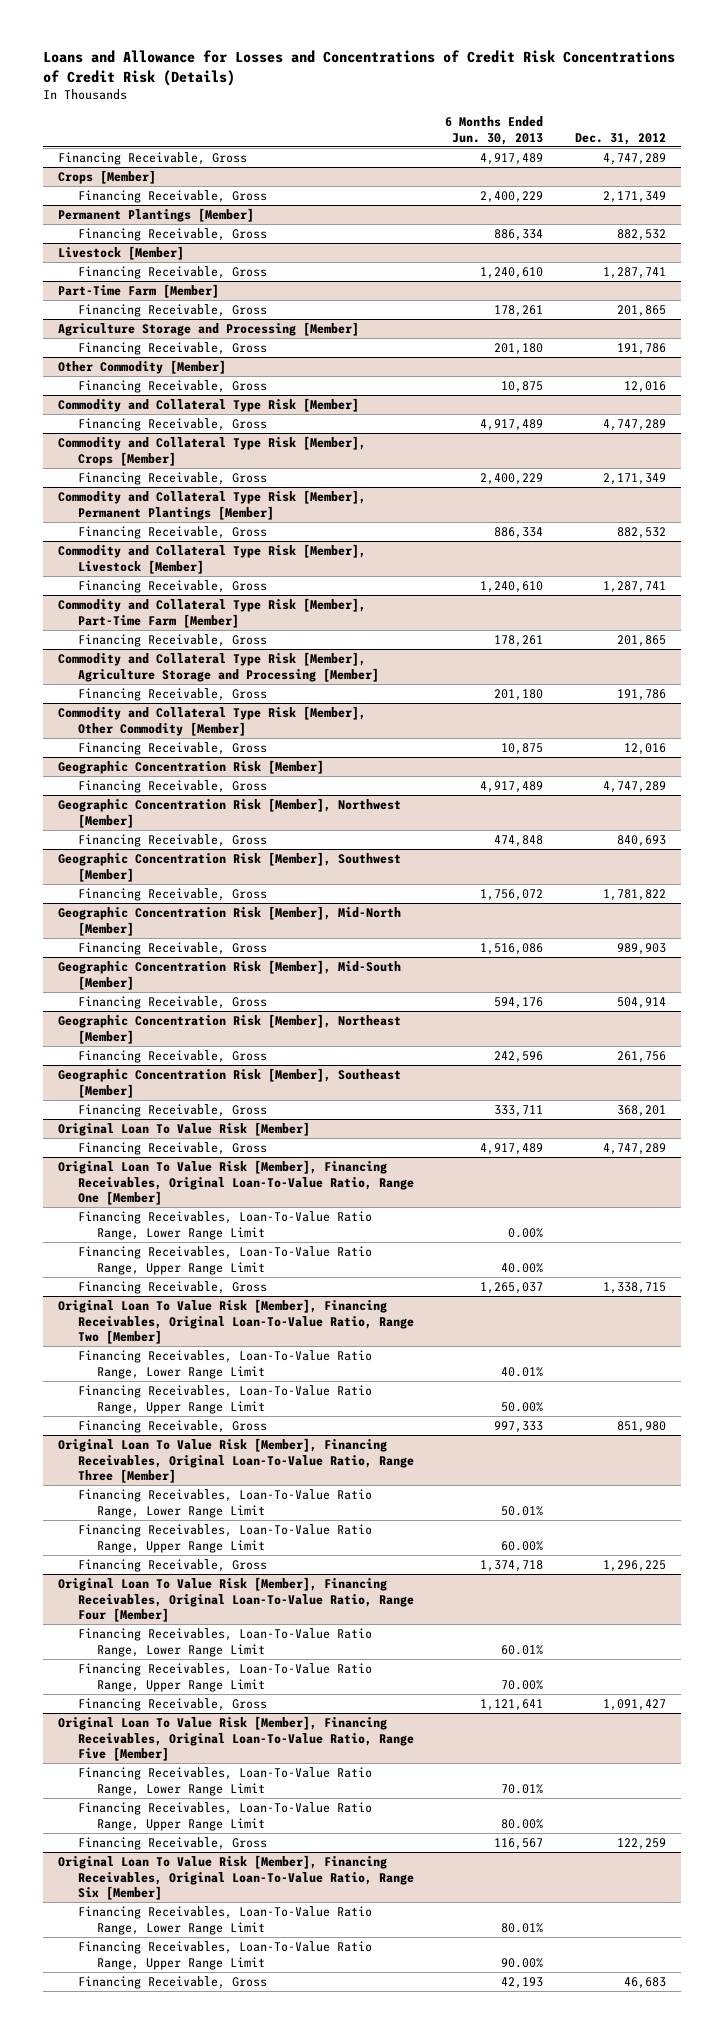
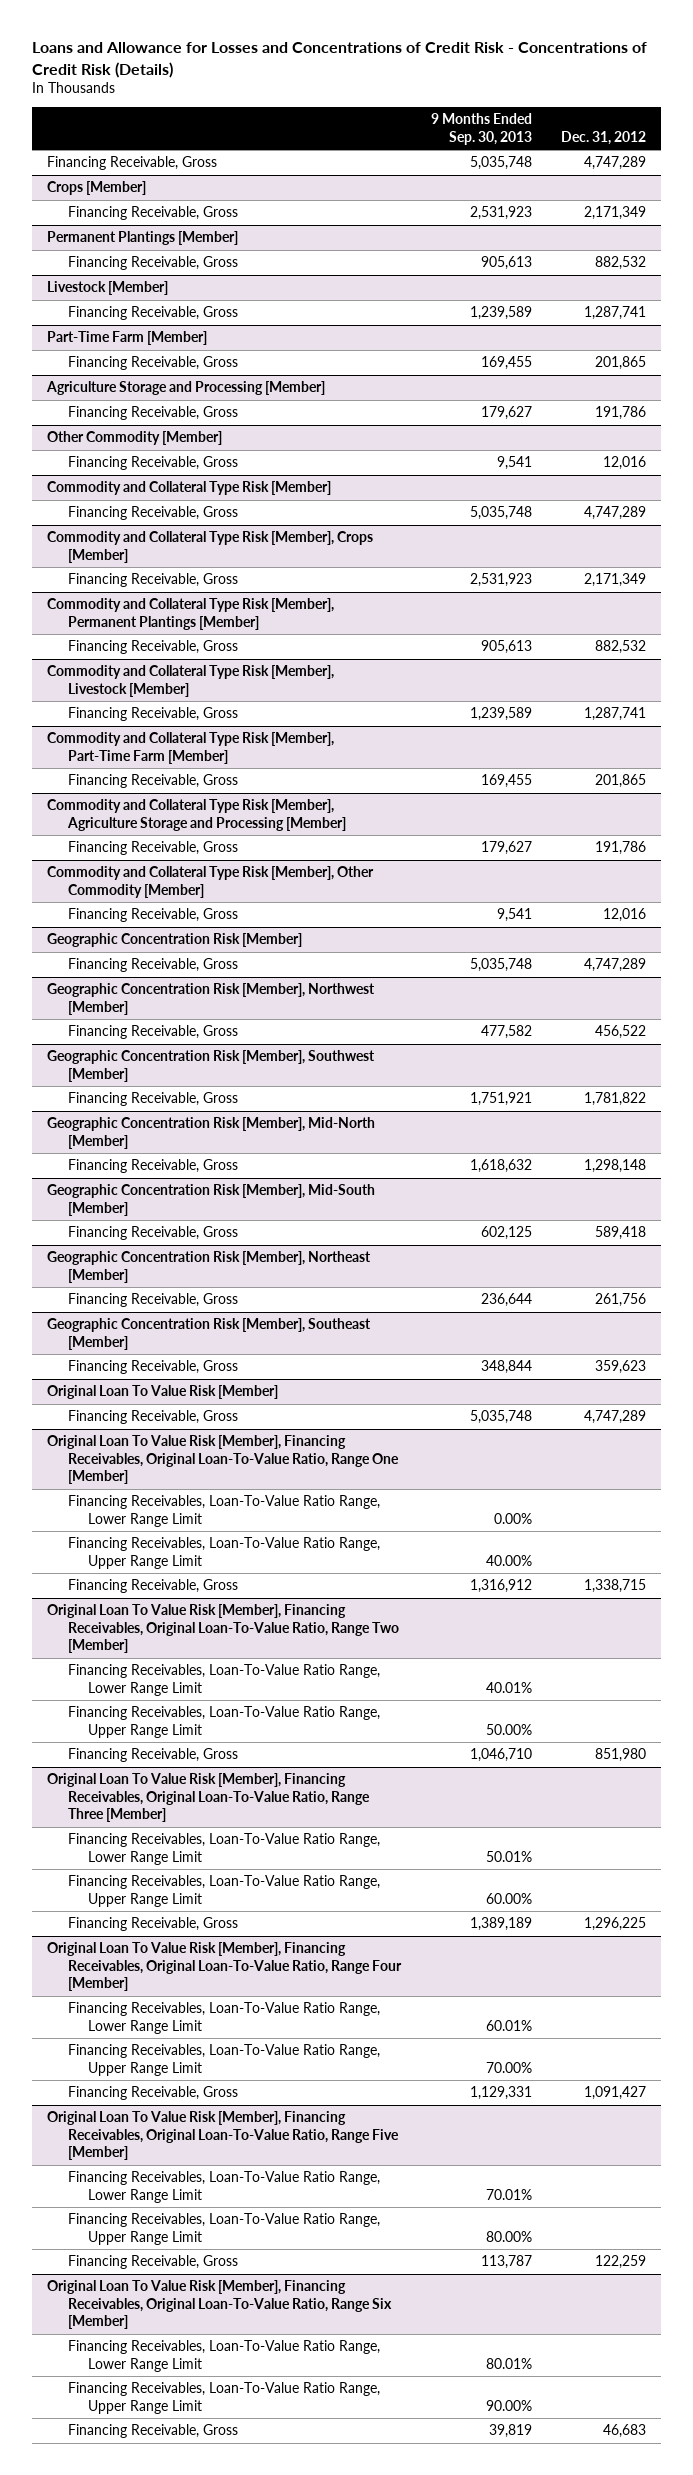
- Loans and Allowance for Losses and Concentrations of Credit Risk Concentrations of Credit Risk (Details)
+ Loans and Allowance for Losses and Concentrations of Credit Risk - Concentrations of Credit Risk (Details)
- | 6 Months Ended Jun. 30, 2013 | Dec. 31, 2012
+ | 9 Months Ended Sep. 30, 2013 | Dec. 31, 2012
@ Geographic Concentration Risk [Member], Northwest [Member]
- Financing Receivable, Gross | 474,848 | 840,693
+ Financing Receivable, Gross | 477,582 | 456,522
@ Geographic Concentration Risk [Member], Mid-North [Member]
- Financing Receivable, Gross | 1,516,086 | 989,903
+ Financing Receivable, Gross | 1,618,632 | 1,298,148
@ Geographic Concentration Risk [Member], Mid-South [Member]
- Financing Receivable, Gross | 594,176 | 504,914
+ Financing Receivable, Gross | 602,125 | 589,418
@ Geographic Concentration Risk [Member], Southeast [Member]
- Financing Receivable, Gross | 333,711 | 368,201
+ Financing Receivable, Gross | 348,844 | 359,623

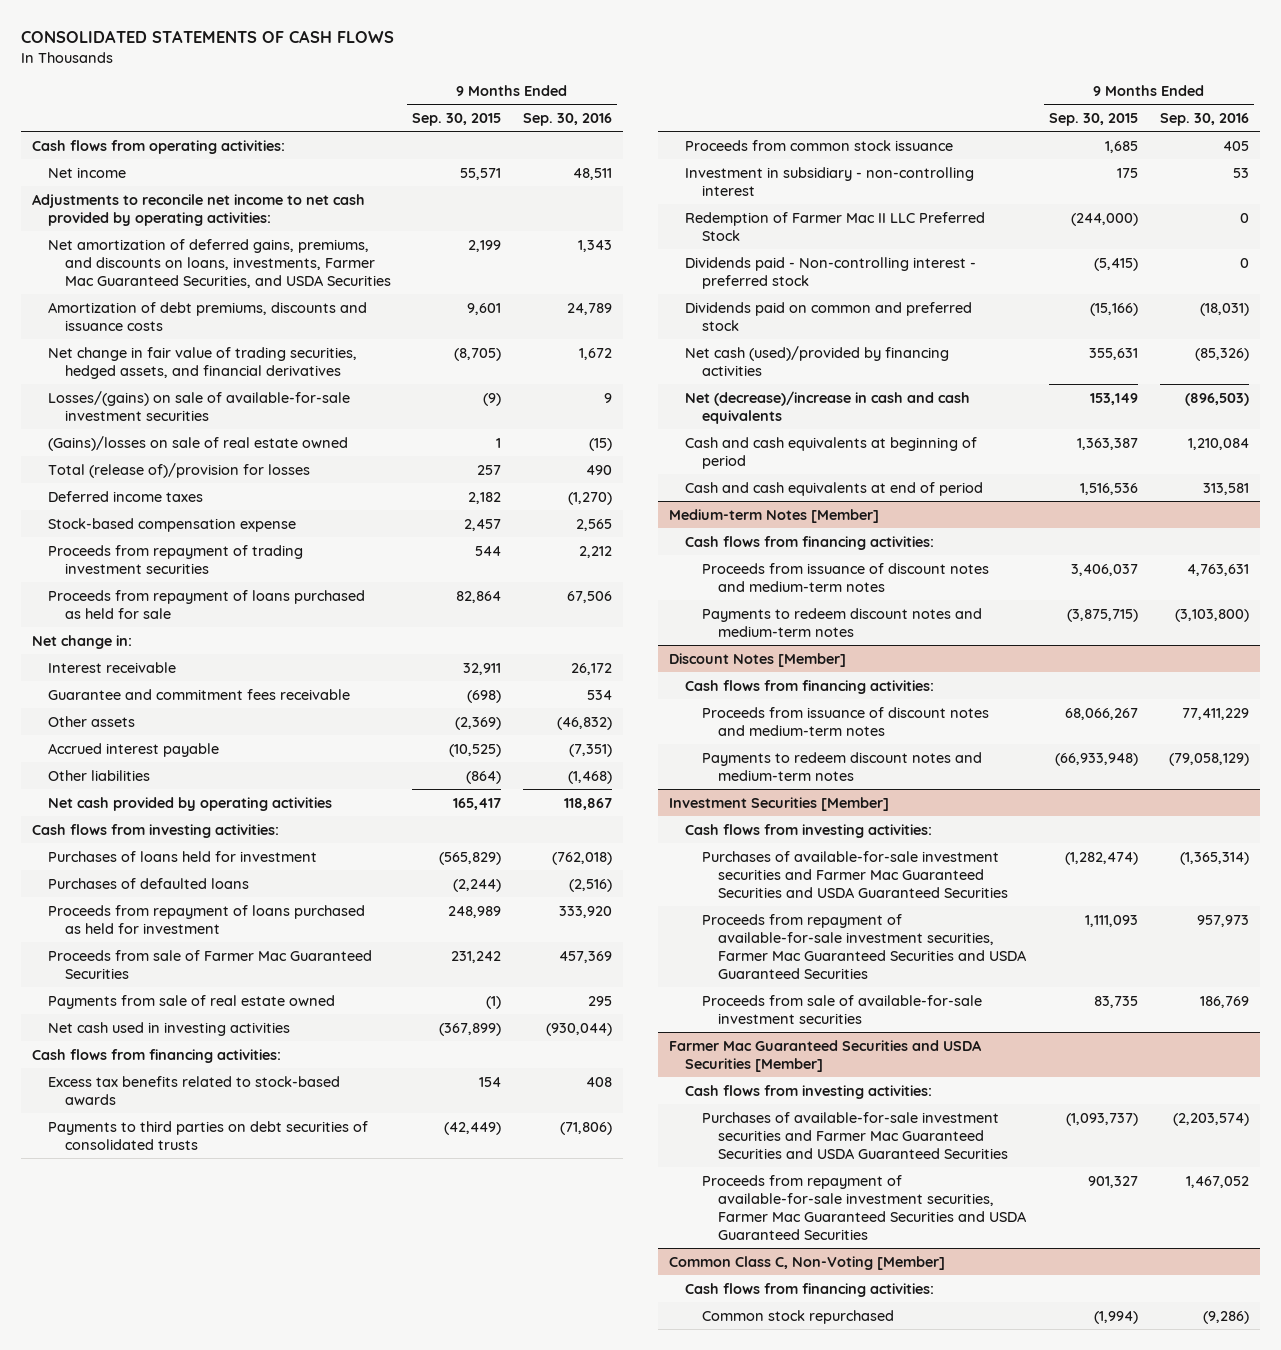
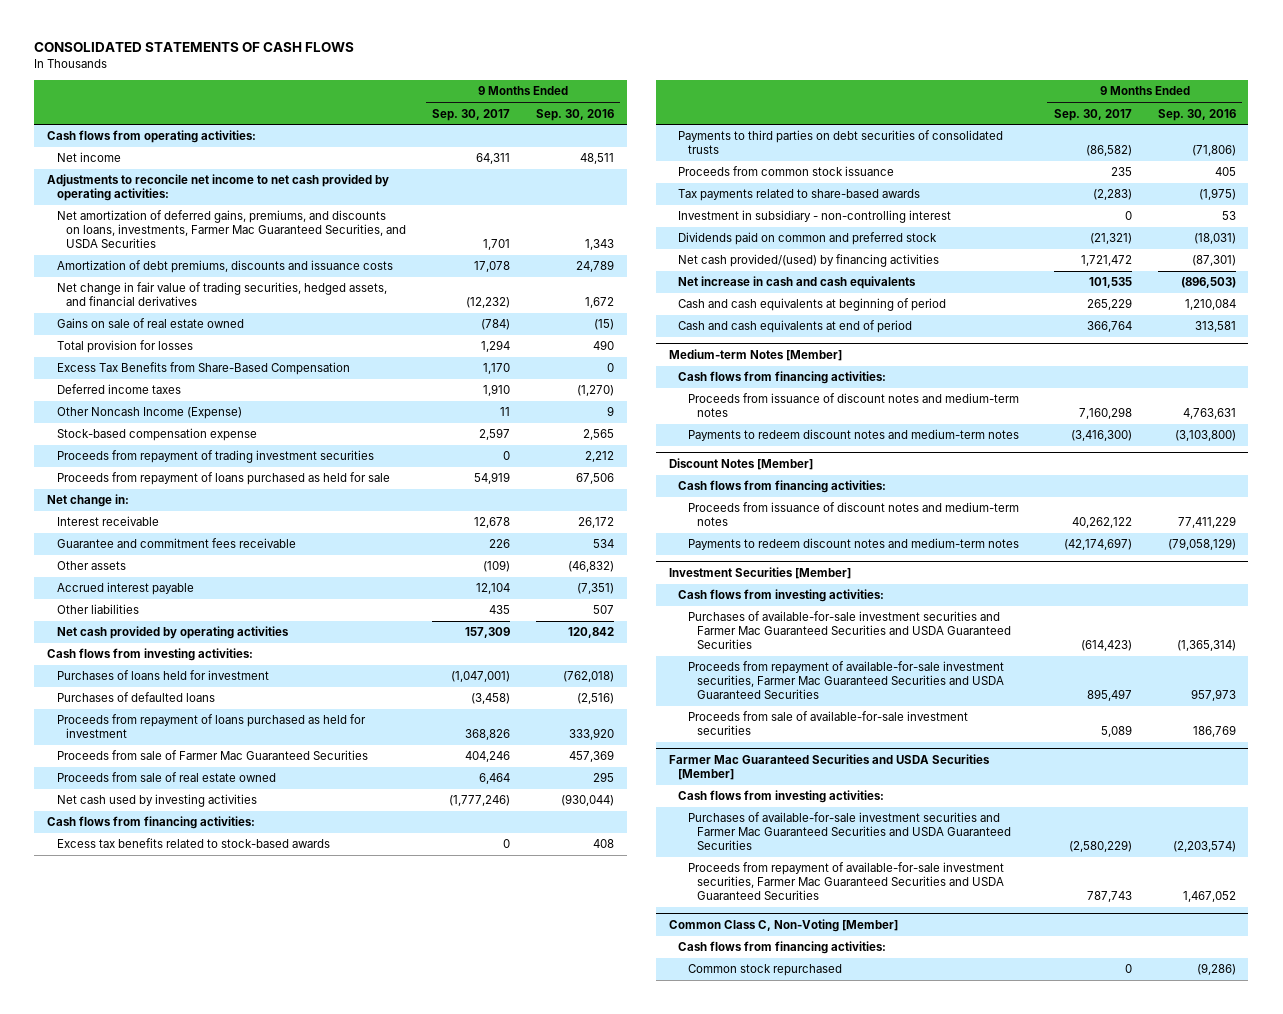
- | 9 Months Ended Sep. 30, 2015 | 9 Months Ended Sep. 30, 2016
+ | 9 Months Ended Sep. 30, 2017 | 9 Months Ended Sep. 30, 2016
- Losses/(gains) on sale of available-for-sale investment securities | (9) | 9
- (Gains)/losses on sale of real estate owned | 1 | (15)
- Total (release of)/provision for losses | 257 | 490
+ Gains on sale of real estate owned | (784) | (15)
+ Total provision for losses | 1,294 | 490
+ Excess Tax Benefits from Share-Based Compensation | 1,170 | 0
+ Other Noncash Income (Expense) | 11 | 9
- Other liabilities | (864) | (1,468)
- Net cash provided by operating activities | 165,417 | 118,867
+ Other liabilities | 435 | 507
+ Net cash provided by operating activities | 157,309 | 120,842
- Payments from sale of real estate owned | (1) | 295
- Net cash used in investing activities | (367,899) | (930,044)
+ Proceeds from sale of real estate owned | 6,464 | 295
+ Net cash used by investing activities | (1,777,246) | (930,044)
+ Tax payments related to share-based awards | (2,283) | (1,975)
- Redemption of Farmer Mac II LLC Preferred Stock | (244,000) | 0
- Dividends paid - Non-controlling interest - preferred stock | (5,415) | 0
- Net cash (used)/provided by financing activities | 355,631 | (85,326)
- Net (decrease)/increase in cash and cash equivalents | 153,149 | (896,503)
+ Net cash provided/(used) by financing activities | 1,721,472 | (87,301)
+ Net increase in cash and cash equivalents | 101,535 | (896,503)

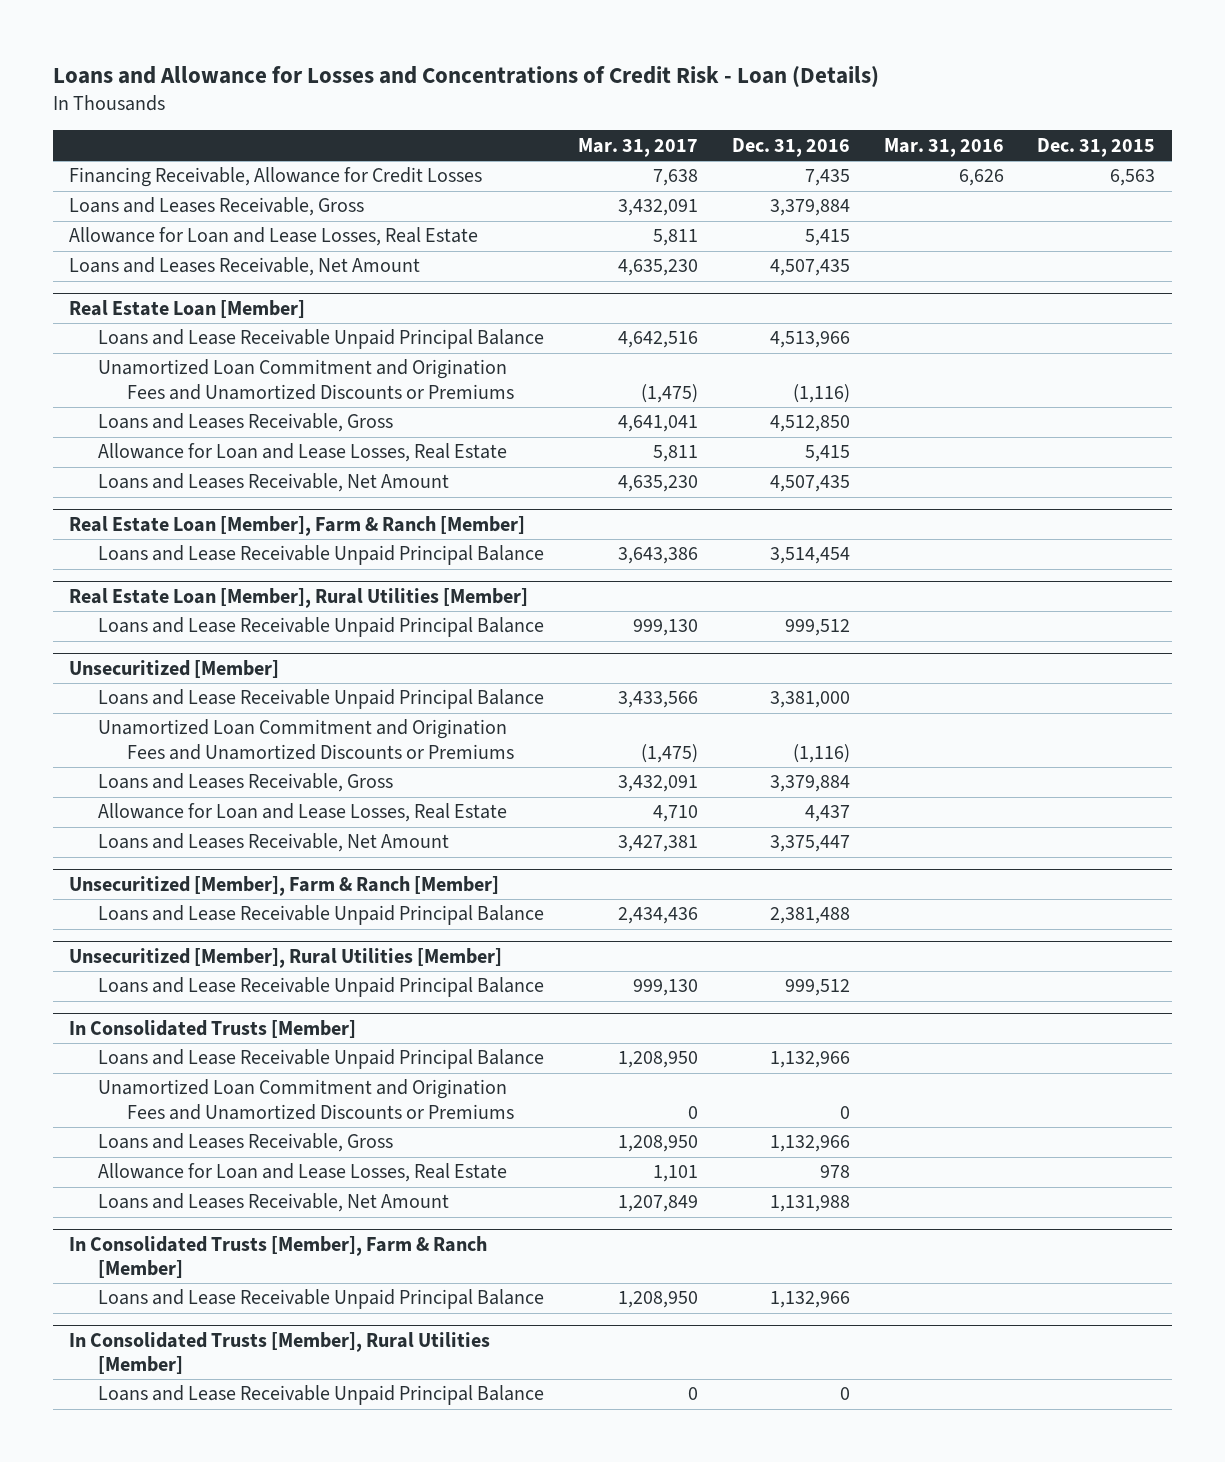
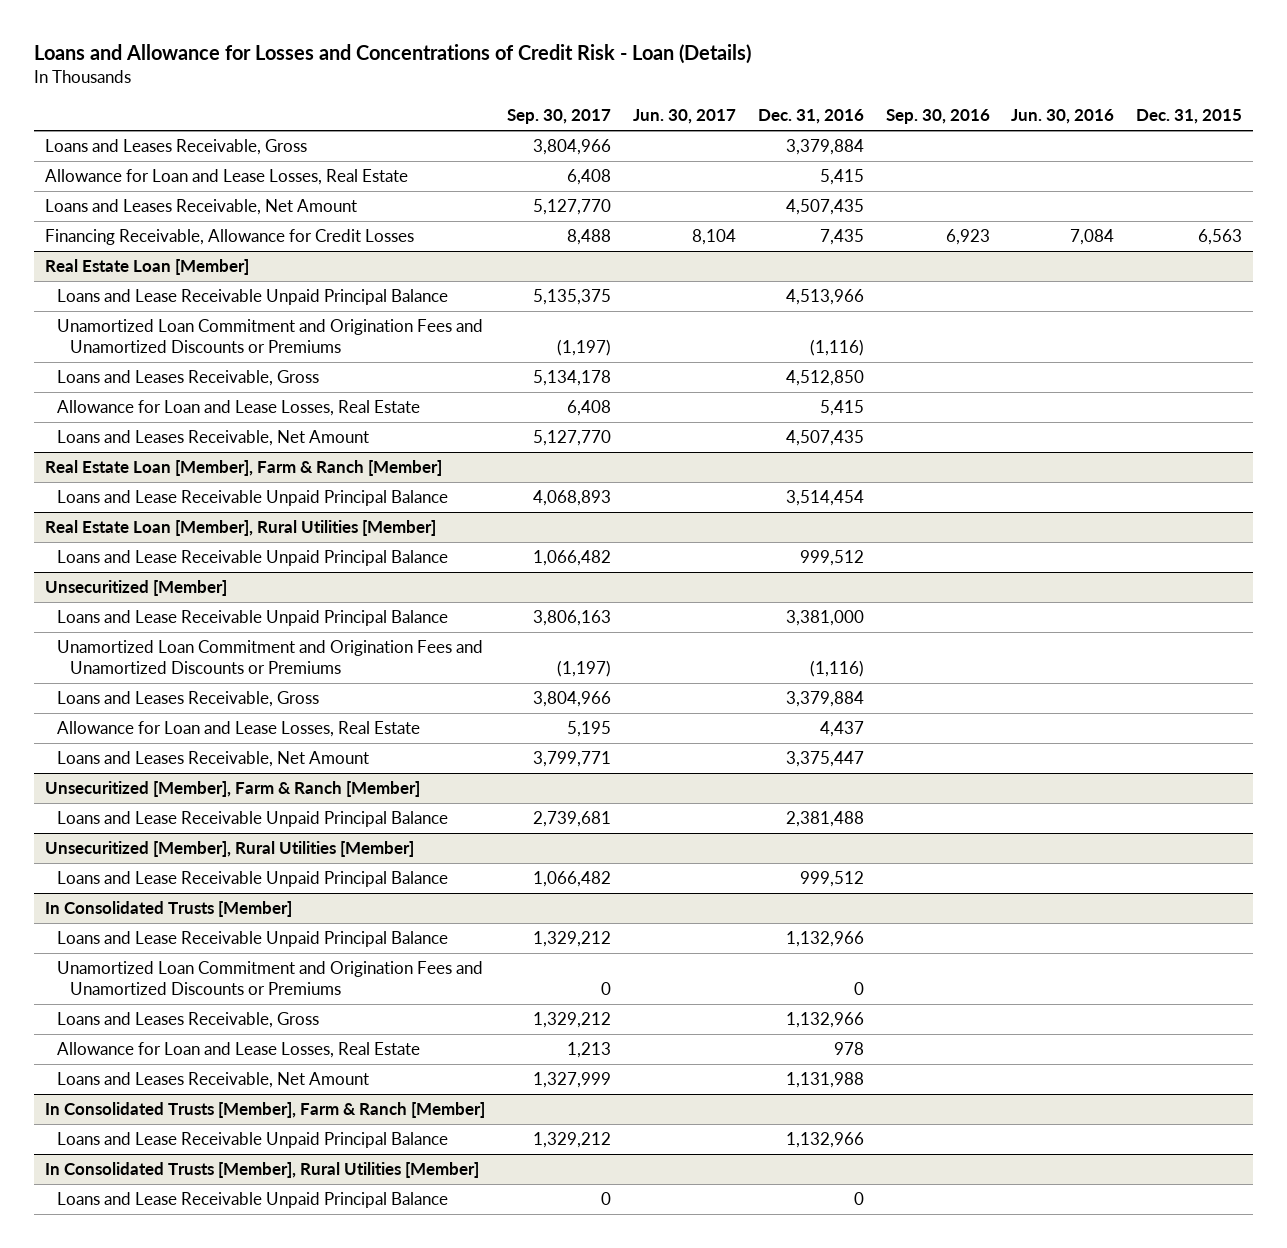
- | Mar. 31, 2017 | Dec. 31, 2016 | Mar. 31, 2016 | Dec. 31, 2015
+ | Sep. 30, 2017 | Jun. 30, 2017 | Dec. 31, 2016 | Sep. 30, 2016 | Jun. 30, 2016 | Dec. 31, 2015
moved down: Financing Receivable, Allowance for Credit Losses | 8,488 | 8,104 | 7,435 | 6,923 | 7,084 | 6,563

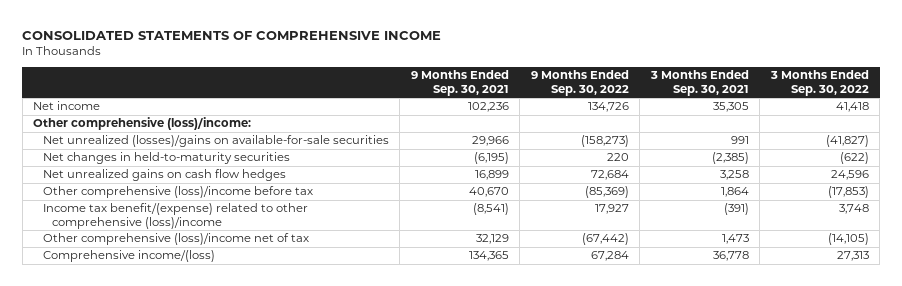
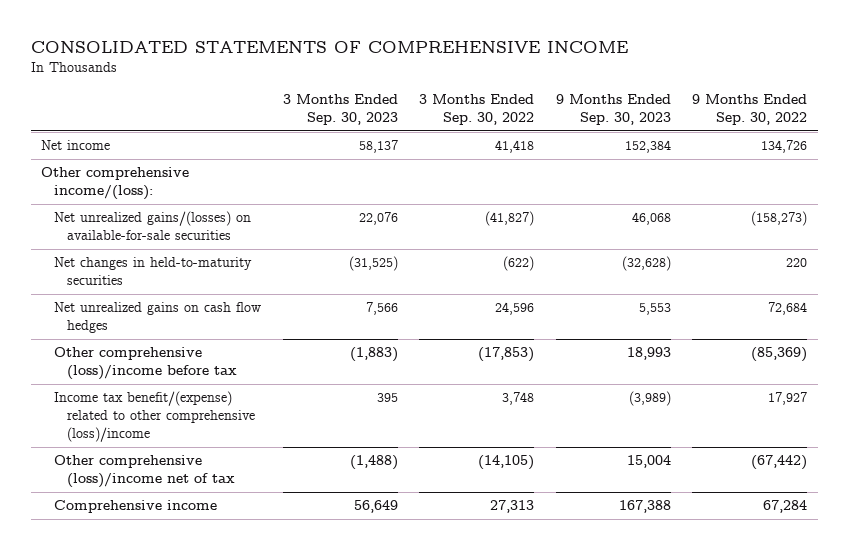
- | 9 Months Ended Sep. 30, 2021 | 9 Months Ended Sep. 30, 2022 | 3 Months Ended Sep. 30, 2021 | 3 Months Ended Sep. 30, 2022
+ | 3 Months Ended Sep. 30, 2023 | 3 Months Ended Sep. 30, 2022 | 9 Months Ended Sep. 30, 2023 | 9 Months Ended Sep. 30, 2022
- Other comprehensive (loss)/income:
- Net unrealized (losses)/gains on available-for-sale securities | 29,966 | (158,273) | 991 | (41,827)
+ Other comprehensive income/(loss):
+ Net unrealized gains/(losses) on available-for-sale securities | 22,076 | (41,827) | 46,068 | (158,273)
- Comprehensive income/(loss) | 134,365 | 67,284 | 36,778 | 27,313
+ Comprehensive income | 56,649 | 27,313 | 167,388 | 67,284

